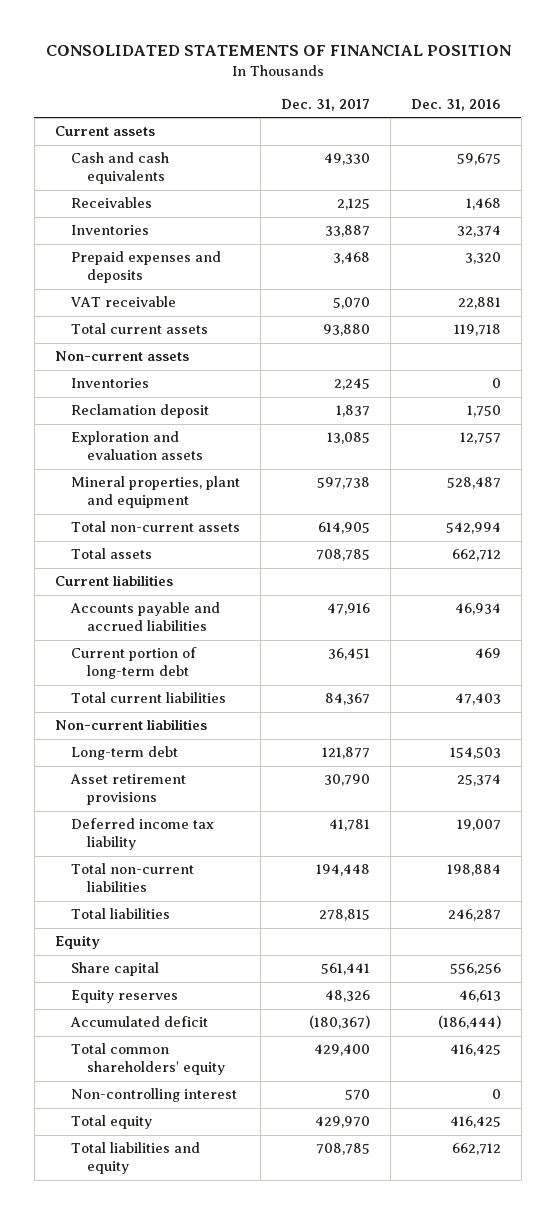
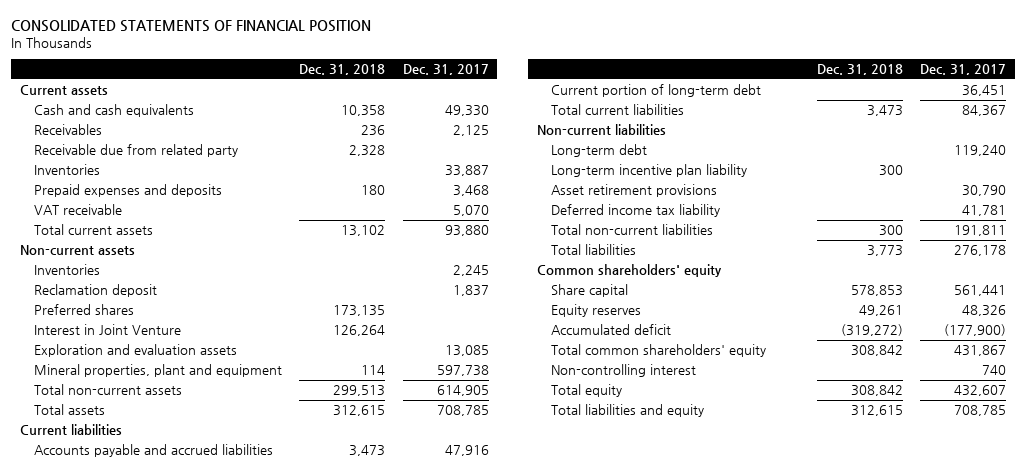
- | Dec. 31, 2017 | Dec. 31, 2016
+ | Dec. 31, 2018 | Dec. 31, 2017
+ Receivable due from related party | 2,328 |
+ Preferred shares | 173,135 |
+ Interest in Joint Venture | 126,264 |
- Long-term debt | 121,877 | 154,503
+ Long-term debt | | 119,240
+ Long-term incentive plan liability | 300 |
- Total non-current liabilities | 194,448 | 198,884
- Total liabilities | 278,815 | 246,287
- Equity
+ Total non-current liabilities | 300 | 191,811
+ Total liabilities | 3,773 | 276,178
+ Common shareholders' equity
- Accumulated deficit | (180,367) | (186,444)
- Total common shareholders' equity | 429,400 | 416,425
- Non-controlling interest | 570 | 0
- Total equity | 429,970 | 416,425
+ Accumulated deficit | (319,272) | (177,900)
+ Total common shareholders' equity | 308,842 | 431,867
+ Non-controlling interest | | 740
+ Total equity | 308,842 | 432,607

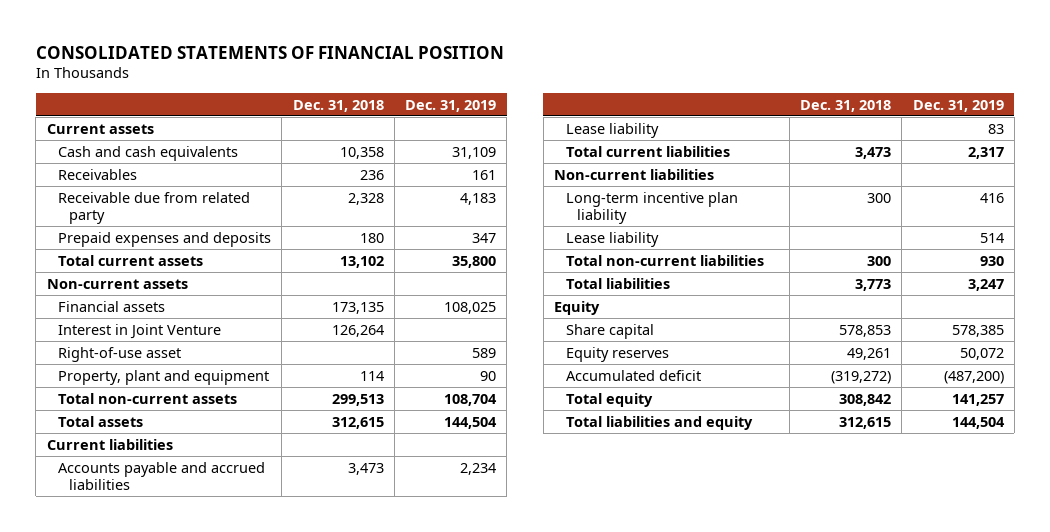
- | Dec. 31, 2018 | Dec. 31, 2017
+ | Dec. 31, 2018 | Dec. 31, 2019
- Inventories | | 33,887
- VAT receivable | | 5,070
- Inventories | | 2,245
- Reclamation deposit | | 1,837
- Preferred shares | 173,135 |
+ Financial assets | 173,135 | 108,025
- Exploration and evaluation assets | | 13,085
- Mineral properties, plant and equipment | 114 | 597,738
+ Right-of-use asset | | 589
+ Property, plant and equipment | 114 | 90
- Current portion of long-term debt | | 36,451
+ Lease liability | | 83
- Long-term debt | | 119,240
- Asset retirement provisions | | 30,790
- Deferred income tax liability | | 41,781
+ Lease liability | | 514
- Common shareholders' equity
+ Equity
- Total common shareholders' equity | 308,842 | 431,867
- Non-controlling interest | | 740

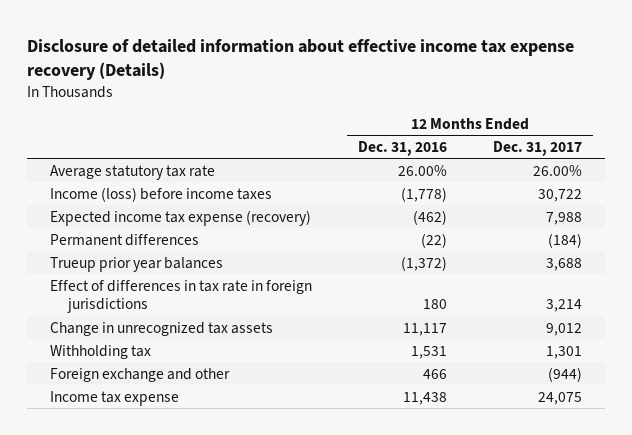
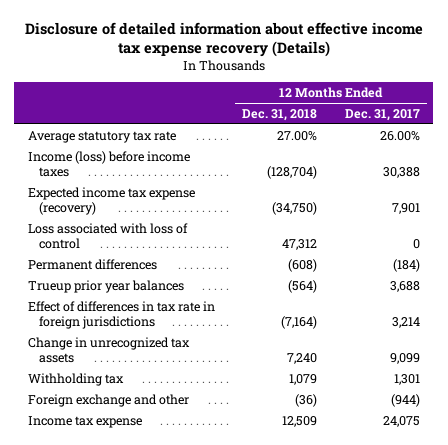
- | 12 Months Ended Dec. 31, 2016 | 12 Months Ended Dec. 31, 2017
+ | 12 Months Ended Dec. 31, 2018 | 12 Months Ended Dec. 31, 2017
- Income (loss) before income taxes | (1,778) | 30,722
- Expected income tax expense (recovery) | (462) | 7,988
+ Income (loss) before income taxes | (128,704) | 30,388
+ Expected income tax expense (recovery) | (34,750) | 7,901
+ Loss associated with loss of control | 47,312 | 0
- Change in unrecognized tax assets | 11,117 | 9,012
+ Change in unrecognized tax assets | 7,240 | 9,099

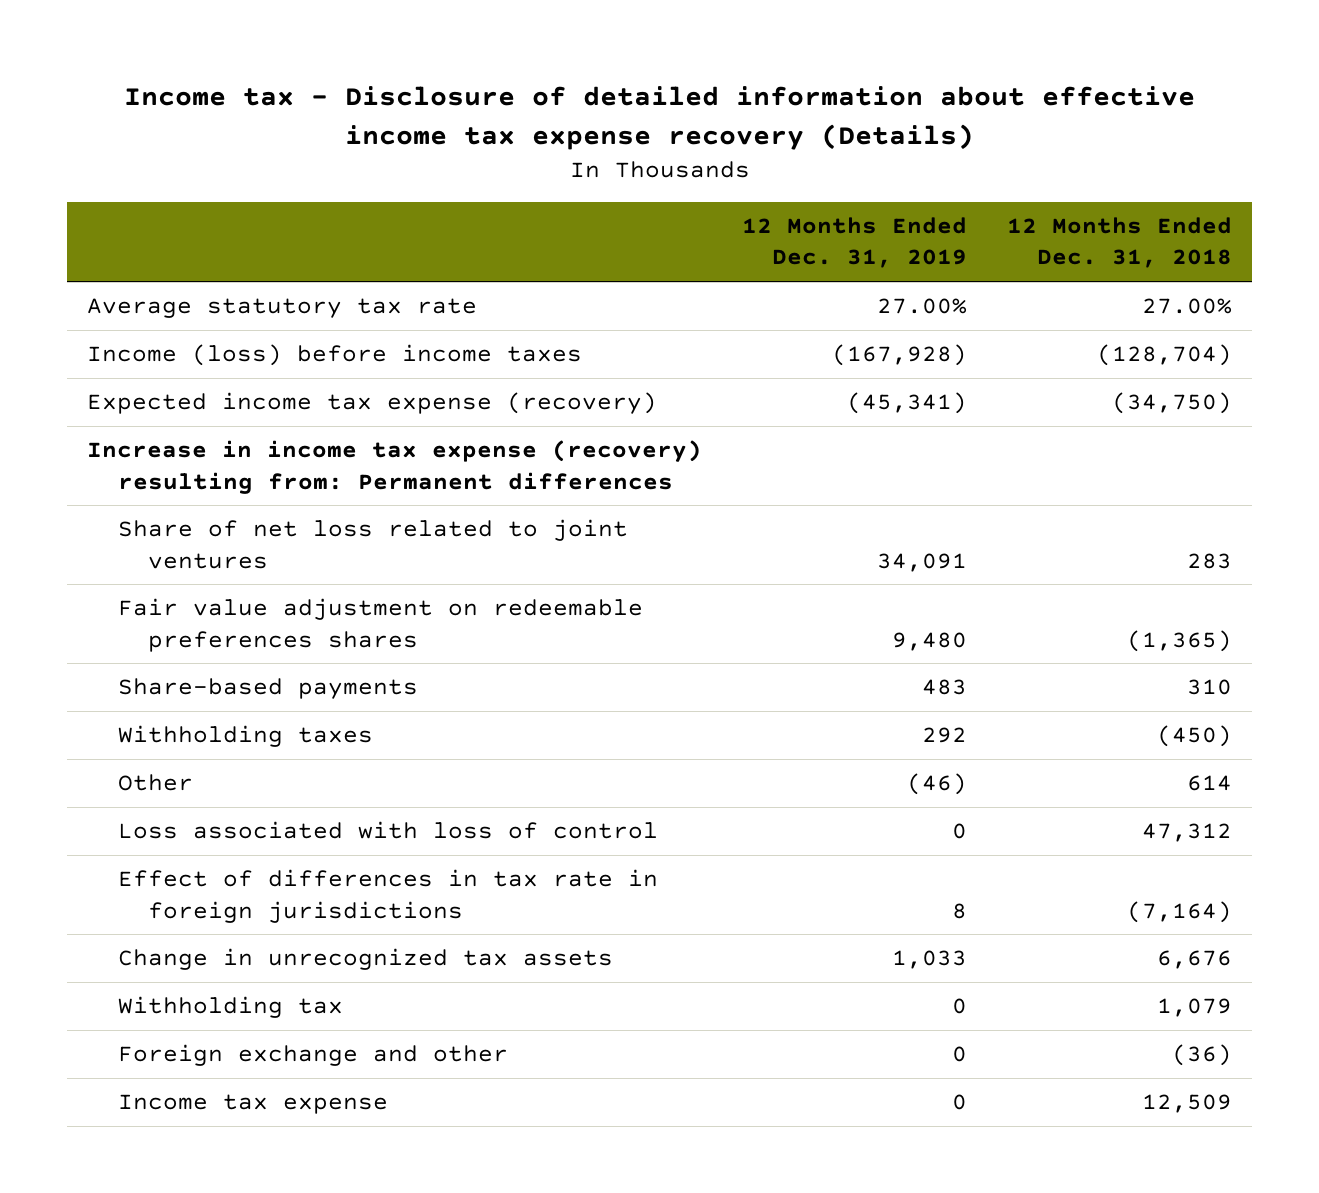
- Disclosure of detailed information about effective income tax expense recovery (Details)
+ Income tax - Disclosure of detailed information about effective income tax expense recovery (Details)
- | 12 Months Ended Dec. 31, 2018 | 12 Months Ended Dec. 31, 2017
+ | 12 Months Ended Dec. 31, 2019 | 12 Months Ended Dec. 31, 2018
+ Increase in income tax expense (recovery) resulting from: Permanent differences
+ Share of net loss related to joint ventures | 34,091 | 283
+ Fair value adjustment on redeemable preferences shares | 9,480 | (1,365)
+ Share-based payments | 483 | 310
+ Withholding taxes | 292 | (450)
+ Other | (46) | 614
- Permanent differences | (608) | (184)
- Trueup prior year balances | (564) | 3,688
- Change in unrecognized tax assets | 7,240 | 9,099
+ Change in unrecognized tax assets | 1,033 | 6,676

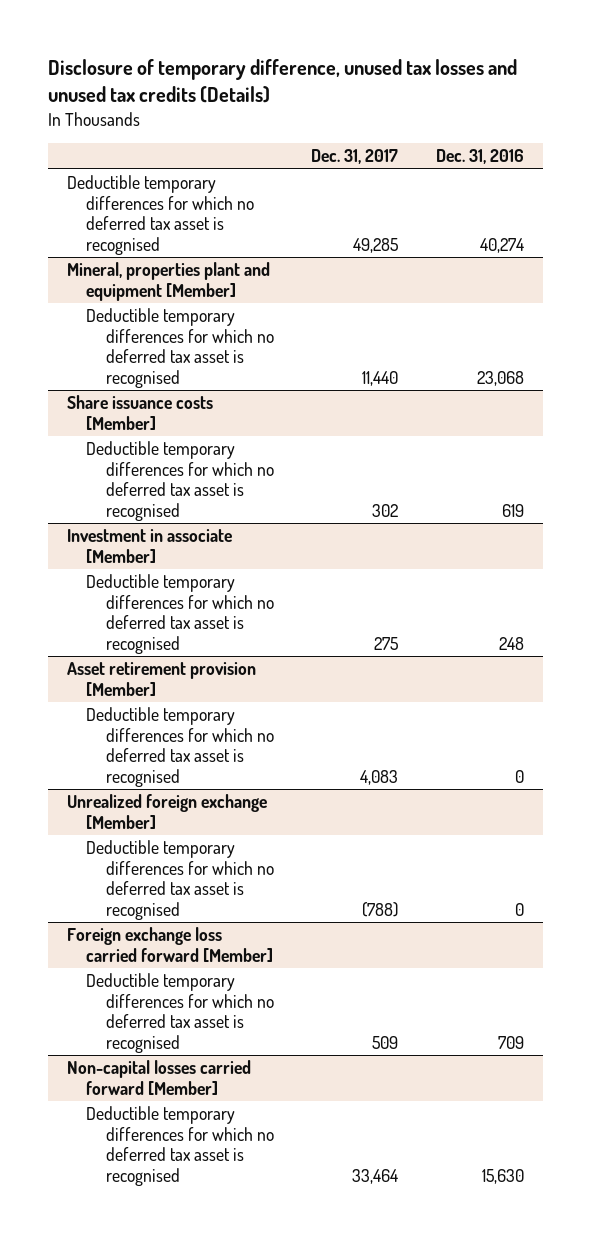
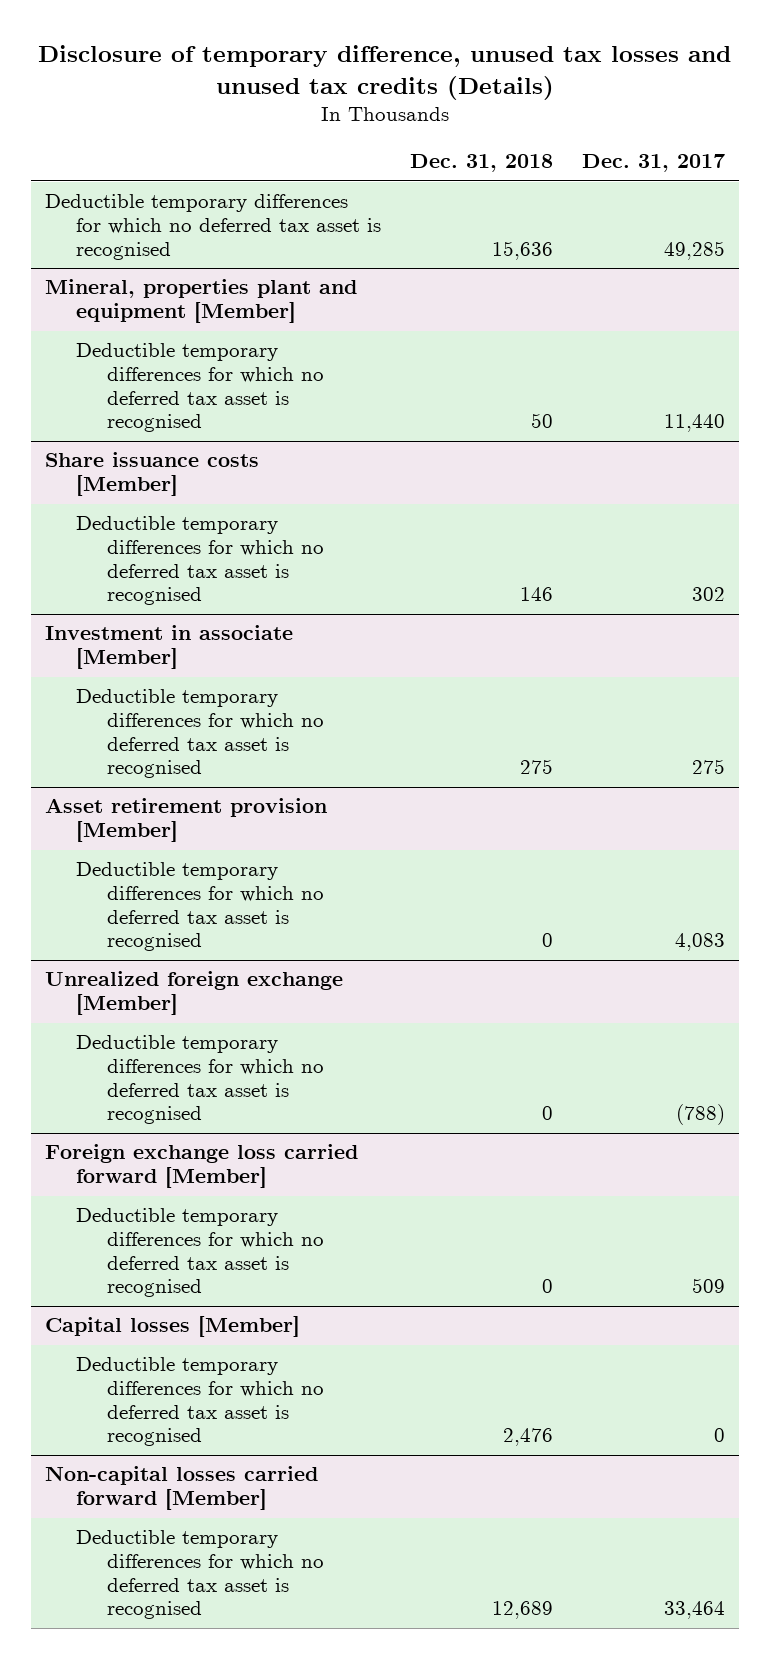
- | Dec. 31, 2017 | Dec. 31, 2016
+ | Dec. 31, 2018 | Dec. 31, 2017
+ Capital losses [Member]
+ Deductible temporary differences for which no deferred tax asset is recognised | 2,476 | 0

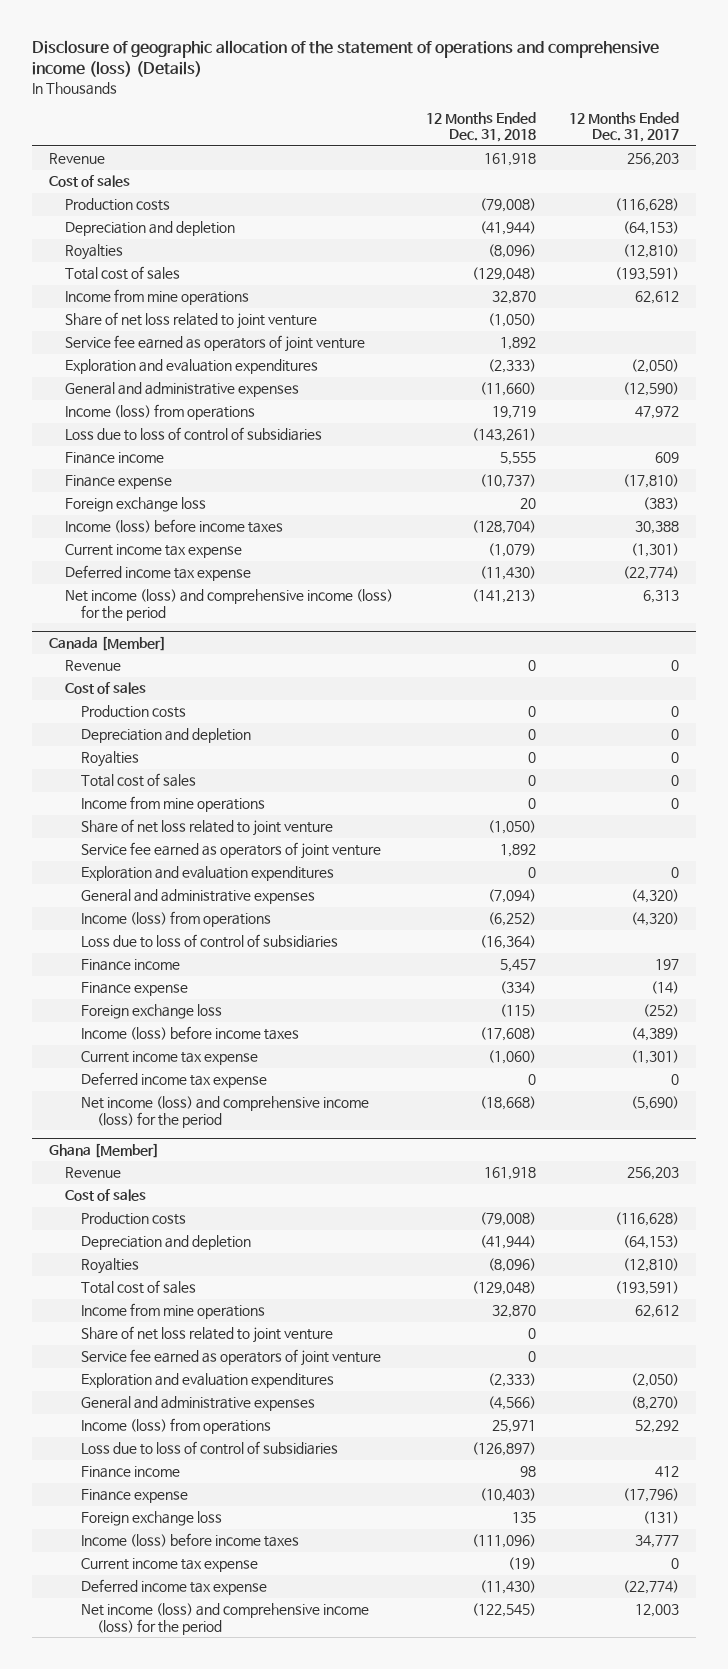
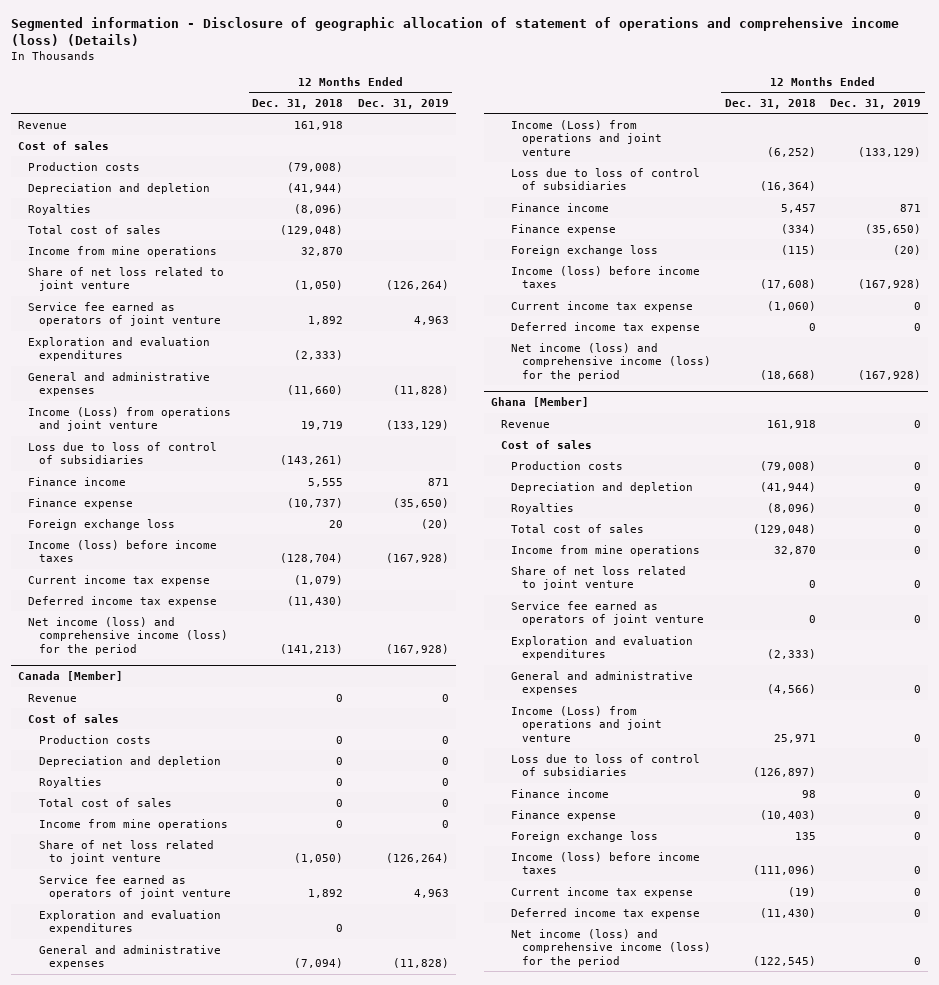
- Disclosure of geographic allocation of the statement of operations and comprehensive income (loss) (Details)
+ Segmented information - Disclosure of geographic allocation of statement of operations and comprehensive income (loss) (Details)
- | 12 Months Ended Dec. 31, 2018 | 12 Months Ended Dec. 31, 2017
+ | 12 Months Ended Dec. 31, 2018 | 12 Months Ended Dec. 31, 2019
- Income (loss) from operations | 19,719 | 47,972
+ Income (Loss) from operations and joint venture | 19,719 | (133,129)
@ Canada [Member]
- Income (loss) from operations | (6,252) | (4,320)
+ Income (Loss) from operations and joint venture | (6,252) | (133,129)
@ Ghana [Member]
- Income (loss) from operations | 25,971 | 52,292
+ Income (Loss) from operations and joint venture | 25,971 | 0

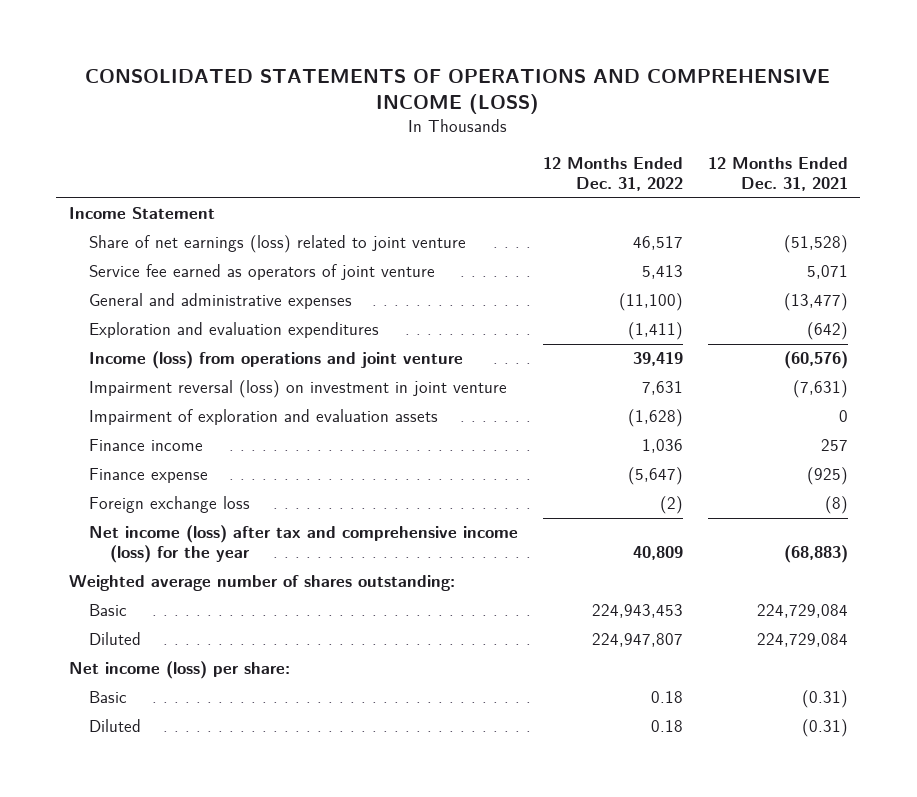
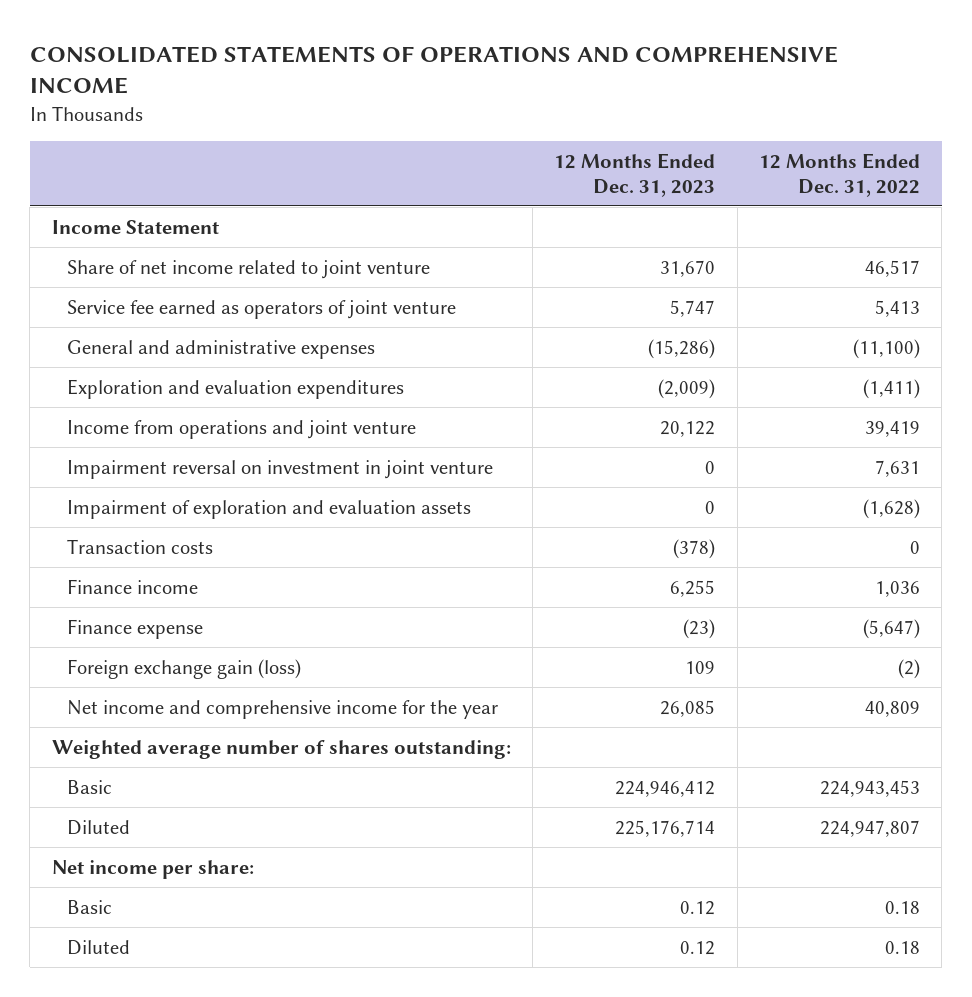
- CONSOLIDATED STATEMENTS OF OPERATIONS AND COMPREHENSIVE INCOME (LOSS)
+ CONSOLIDATED STATEMENTS OF OPERATIONS AND COMPREHENSIVE INCOME
- | 12 Months Ended Dec. 31, 2022 | 12 Months Ended Dec. 31, 2021
+ | 12 Months Ended Dec. 31, 2023 | 12 Months Ended Dec. 31, 2022
- Share of net earnings (loss) related to joint venture | 46,517 | (51,528)
+ Share of net income related to joint venture | 31,670 | 46,517
- Income (loss) from operations and joint venture | 39,419 | (60,576)
- Impairment reversal (loss) on investment in joint venture | 7,631 | (7,631)
+ Income from operations and joint venture | 20,122 | 39,419
+ Impairment reversal on investment in joint venture | 0 | 7,631
+ Transaction costs | (378) | 0
- Foreign exchange loss | (2) | (8)
- Net income (loss) after tax and comprehensive income (loss) for the year | 40,809 | (68,883)
+ Foreign exchange gain (loss) | 109 | (2)
+ Net income and comprehensive income for the year | 26,085 | 40,809
- Net income (loss) per share:
+ Net income per share:

